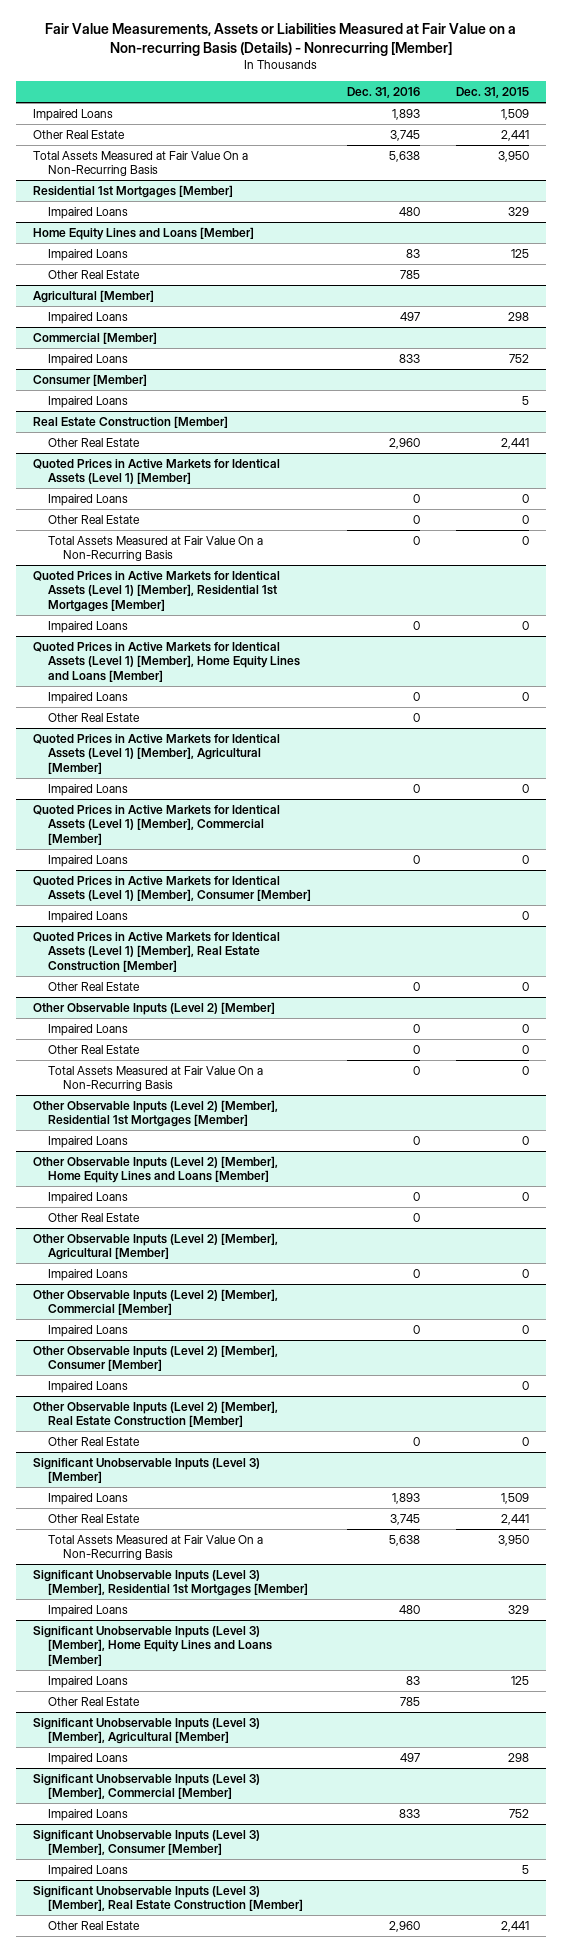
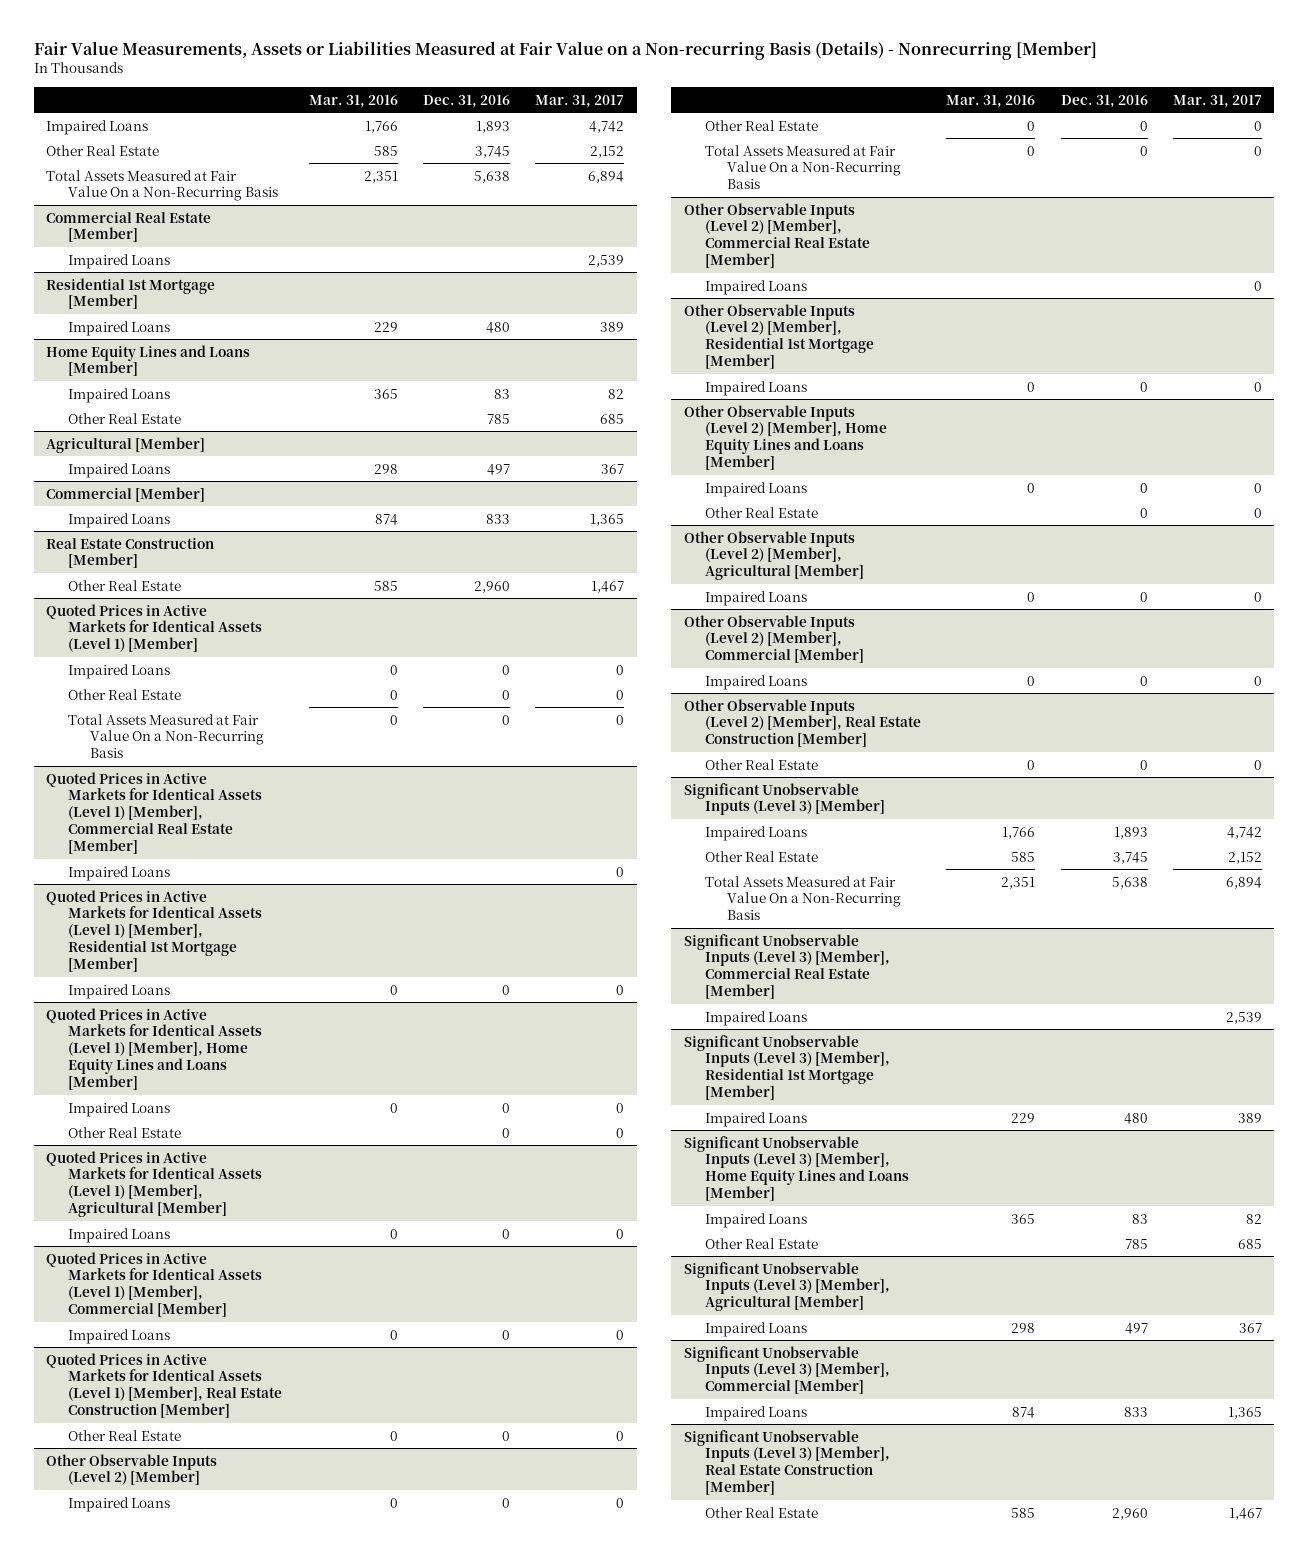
- | Dec. 31, 2016 | Dec. 31, 2015
+ | Mar. 31, 2016 | Dec. 31, 2016 | Mar. 31, 2017
- Residential 1st Mortgages [Member]
+ Commercial Real Estate [Member]
+ Impaired Loans | | | 2,539
+ Residential 1st Mortgage [Member]
- Consumer [Member]
- Impaired Loans | | 5
- Quoted Prices in Active Markets for Identical Assets (Level 1) [Member], Residential 1st Mortgages [Member]
+ Quoted Prices in Active Markets for Identical Assets (Level 1) [Member], Commercial Real Estate [Member]
+ Impaired Loans | | | 0
+ Quoted Prices in Active Markets for Identical Assets (Level 1) [Member], Residential 1st Mortgage [Member]
- Quoted Prices in Active Markets for Identical Assets (Level 1) [Member], Consumer [Member]
- Impaired Loans | | 0
- Other Observable Inputs (Level 2) [Member], Residential 1st Mortgages [Member]
+ Other Observable Inputs (Level 2) [Member], Commercial Real Estate [Member]
+ Impaired Loans | | | 0
+ Other Observable Inputs (Level 2) [Member], Residential 1st Mortgage [Member]
- Other Observable Inputs (Level 2) [Member], Consumer [Member]
- Impaired Loans | | 0
- Significant Unobservable Inputs (Level 3) [Member], Residential 1st Mortgages [Member]
+ Significant Unobservable Inputs (Level 3) [Member], Commercial Real Estate [Member]
+ Impaired Loans | | | 2,539
+ Significant Unobservable Inputs (Level 3) [Member], Residential 1st Mortgage [Member]
- Significant Unobservable Inputs (Level 3) [Member], Consumer [Member]
- Impaired Loans | | 5

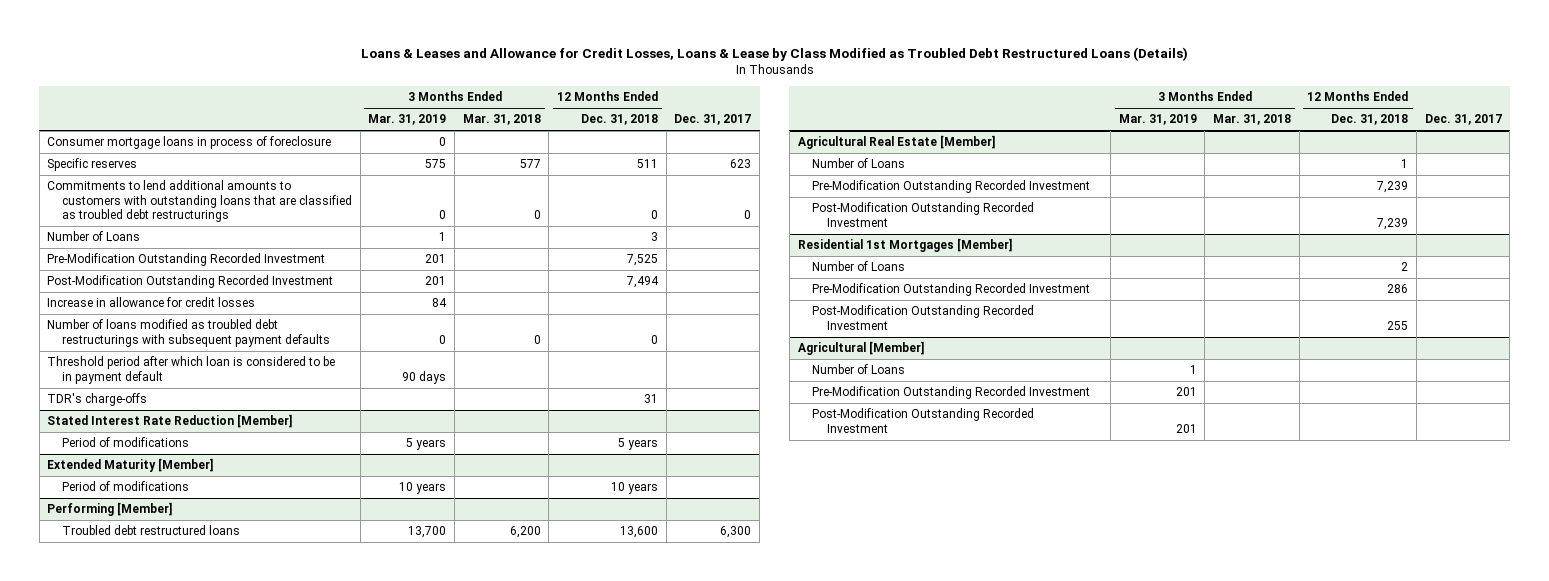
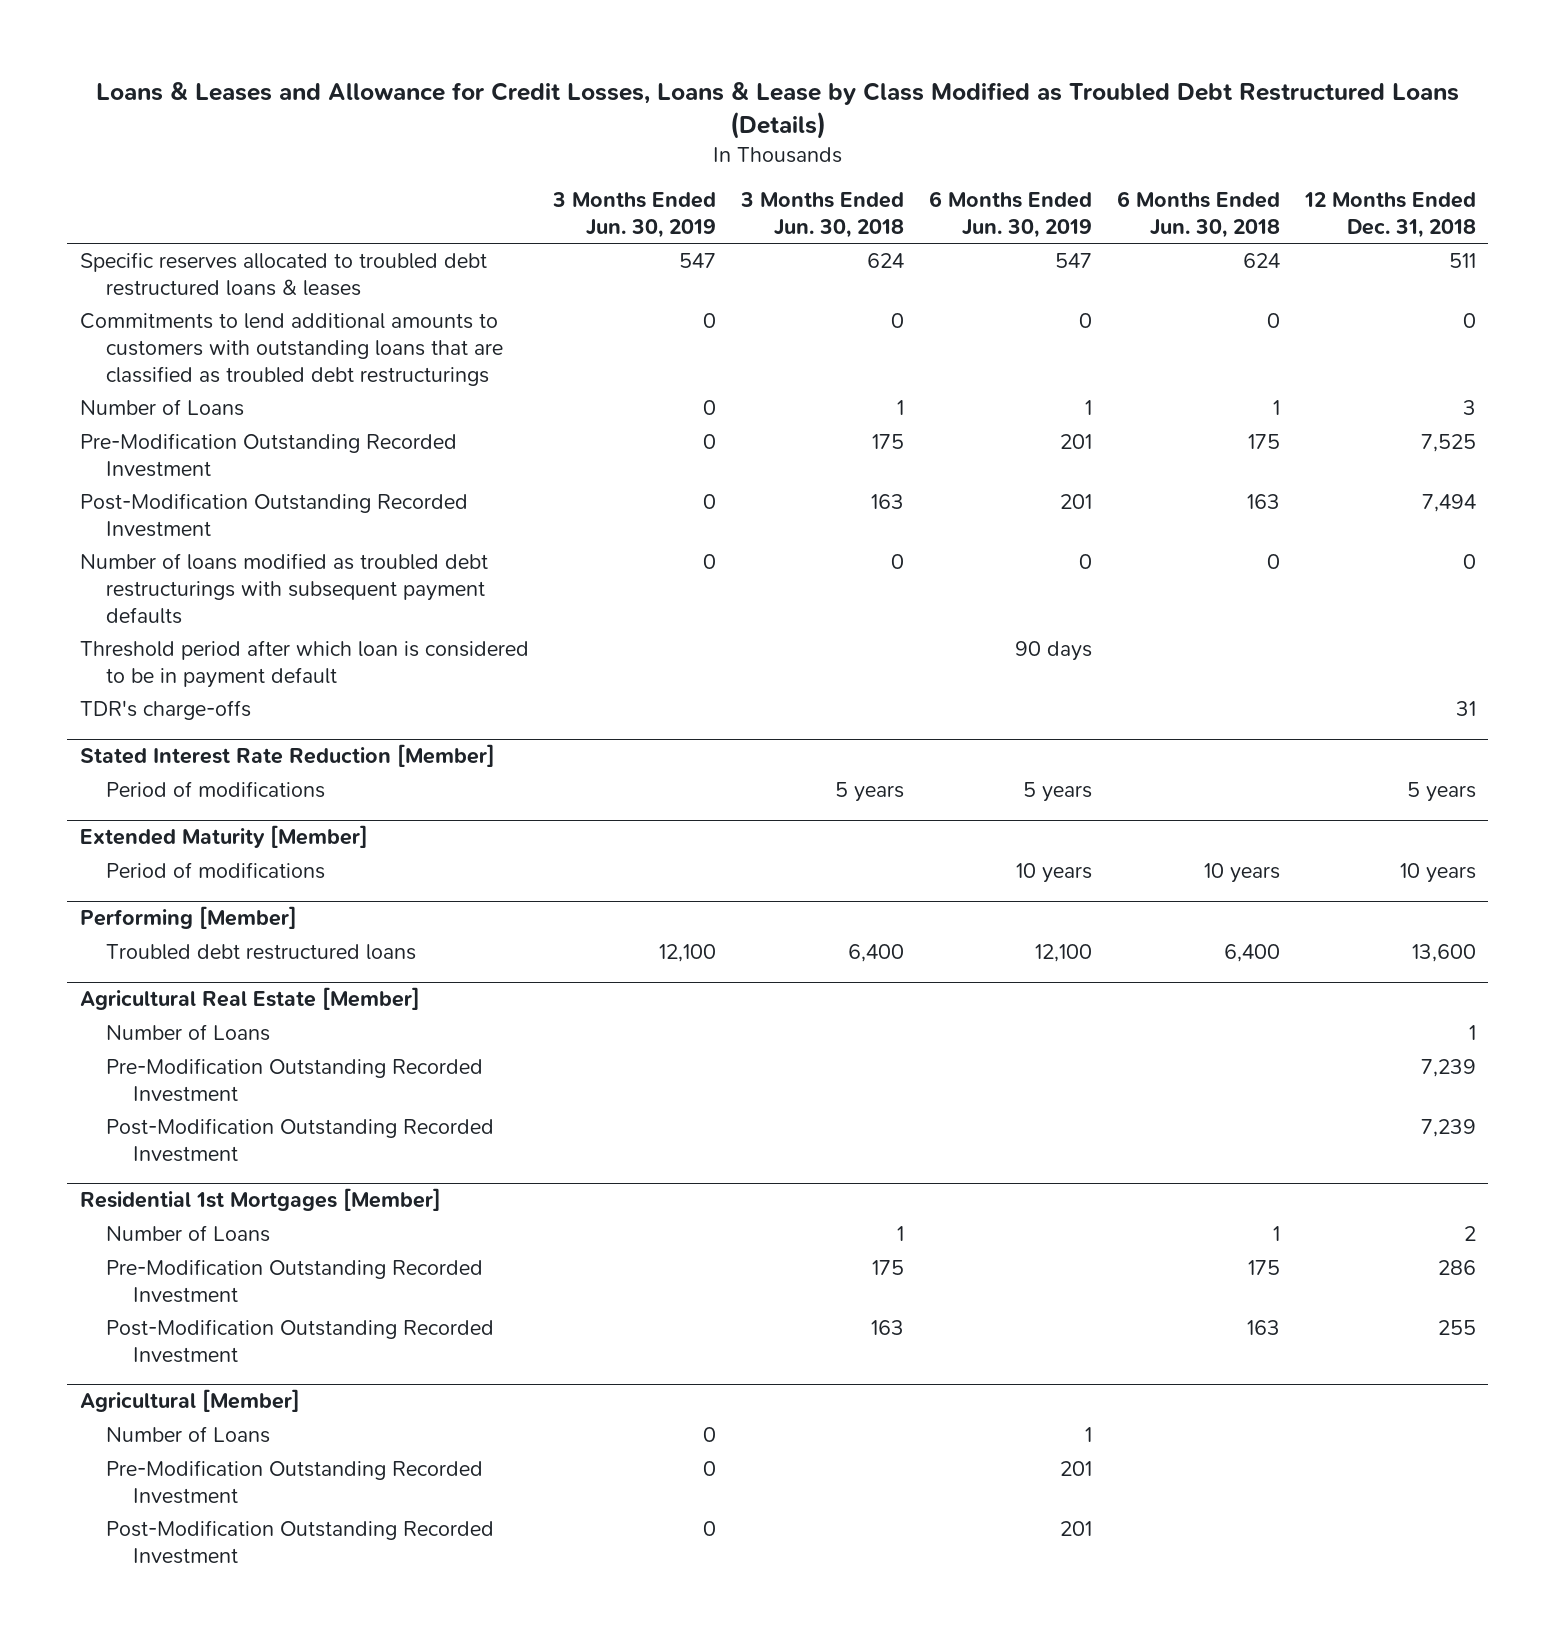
- | 3 Months Ended Mar. 31, 2019 | 3 Months Ended Mar. 31, 2018 | 12 Months Ended Dec. 31, 2018 | Dec. 31, 2017
+ | 3 Months Ended Jun. 30, 2019 | 3 Months Ended Jun. 30, 2018 | 6 Months Ended Jun. 30, 2019 | 6 Months Ended Jun. 30, 2018 | 12 Months Ended Dec. 31, 2018
- Consumer mortgage loans in process of foreclosure | 0 | | |
- Specific reserves | 575 | 577 | 511 | 623
+ Specific reserves allocated to troubled debt restructured loans & leases | 547 | 624 | 547 | 624 | 511
- Increase in allowance for credit losses | 84 | | |

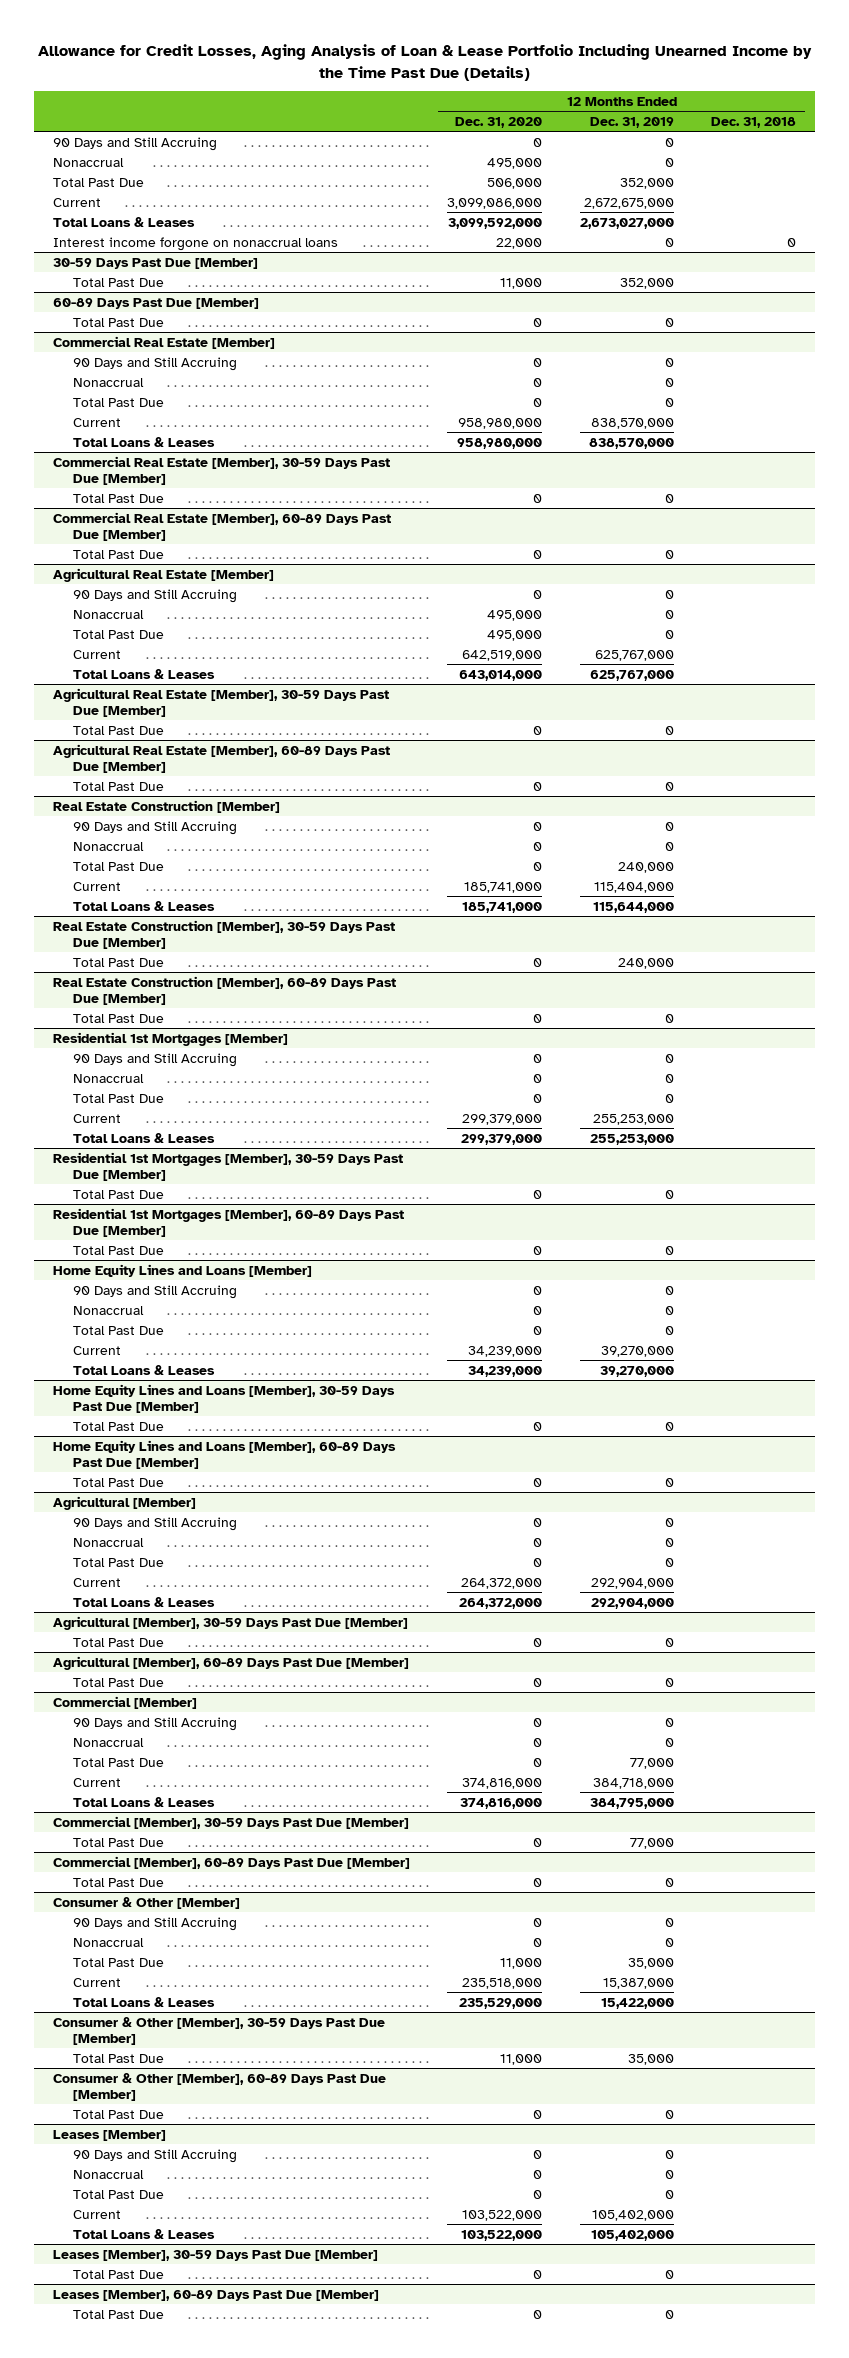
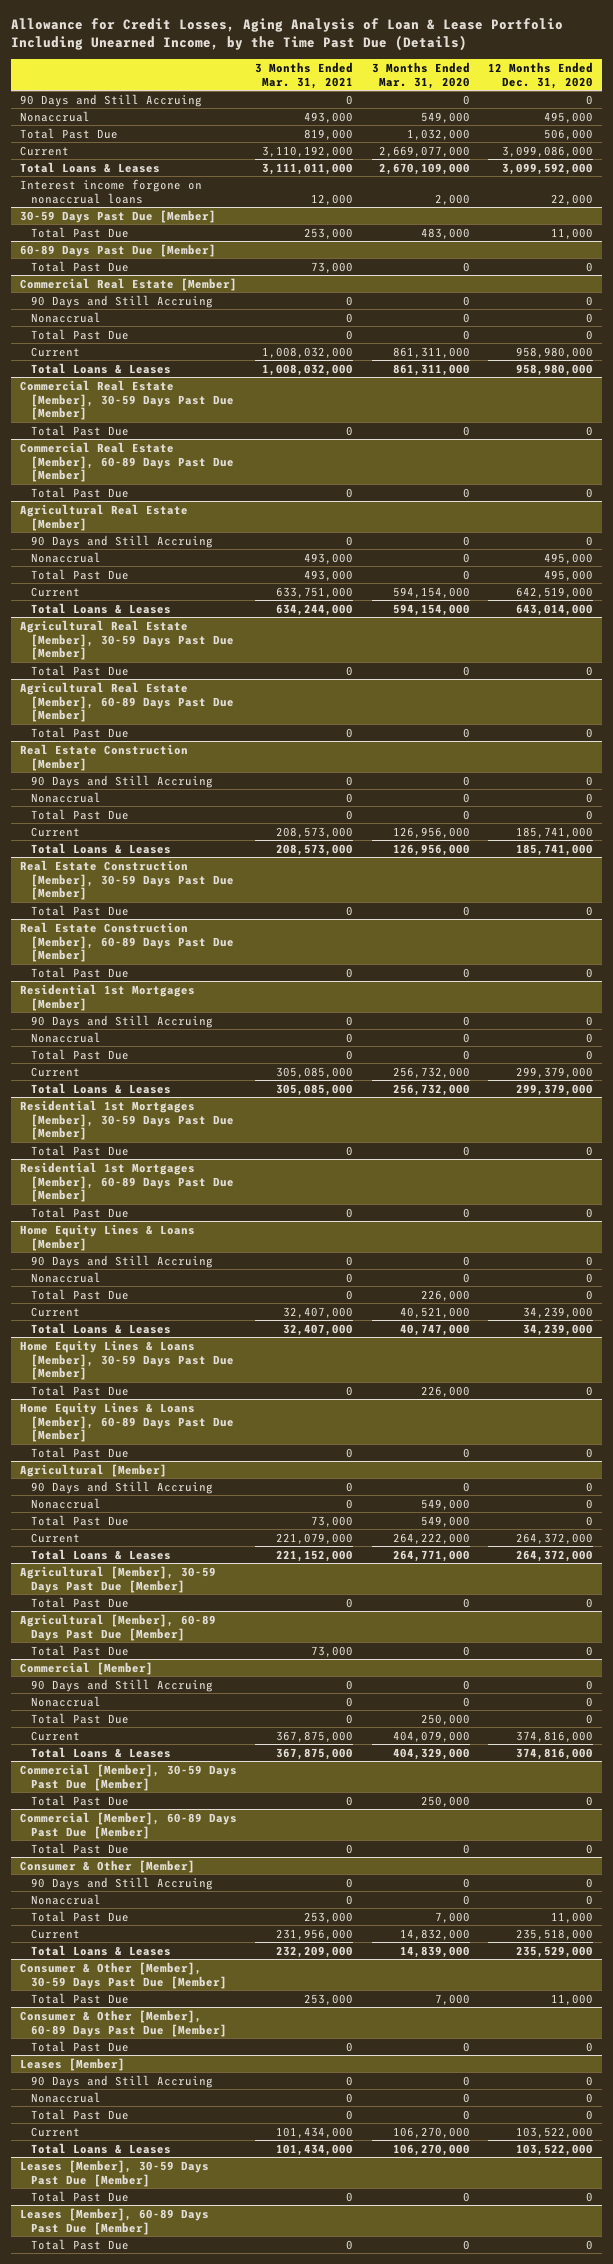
- Allowance for Credit Losses, Aging Analysis of Loan & Lease Portfolio Including Unearned Income by the Time Past Due (Details)
+ Allowance for Credit Losses, Aging Analysis of Loan & Lease Portfolio Including Unearned Income, by the Time Past Due (Details)
- | 12 Months Ended Dec. 31, 2020 | 12 Months Ended Dec. 31, 2019 | 12 Months Ended Dec. 31, 2018
+ | 3 Months Ended Mar. 31, 2021 | 3 Months Ended Mar. 31, 2020 | 12 Months Ended Dec. 31, 2020
- Home Equity Lines and Loans [Member]
+ Home Equity Lines & Loans [Member]
- Home Equity Lines and Loans [Member], 30-59 Days Past Due [Member]
+ Home Equity Lines & Loans [Member], 30-59 Days Past Due [Member]
- Home Equity Lines and Loans [Member], 60-89 Days Past Due [Member]
+ Home Equity Lines & Loans [Member], 60-89 Days Past Due [Member]

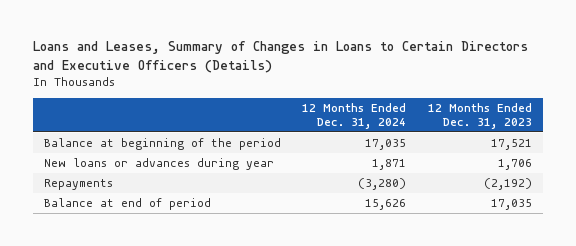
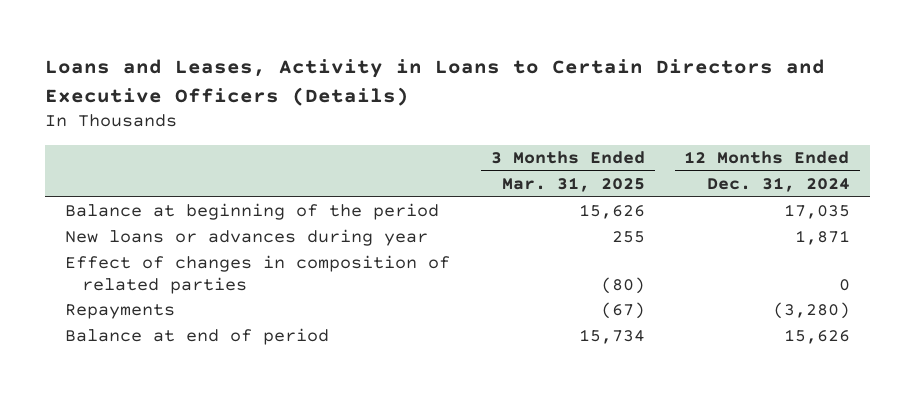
- Loans and Leases, Summary of Changes in Loans to Certain Directors and Executive Officers (Details)
+ Loans and Leases, Activity in Loans to Certain Directors and Executive Officers (Details)
- | 12 Months Ended Dec. 31, 2024 | 12 Months Ended Dec. 31, 2023
+ | 3 Months Ended Mar. 31, 2025 | 12 Months Ended Dec. 31, 2024
+ Effect of changes in composition of related parties | (80) | 0

